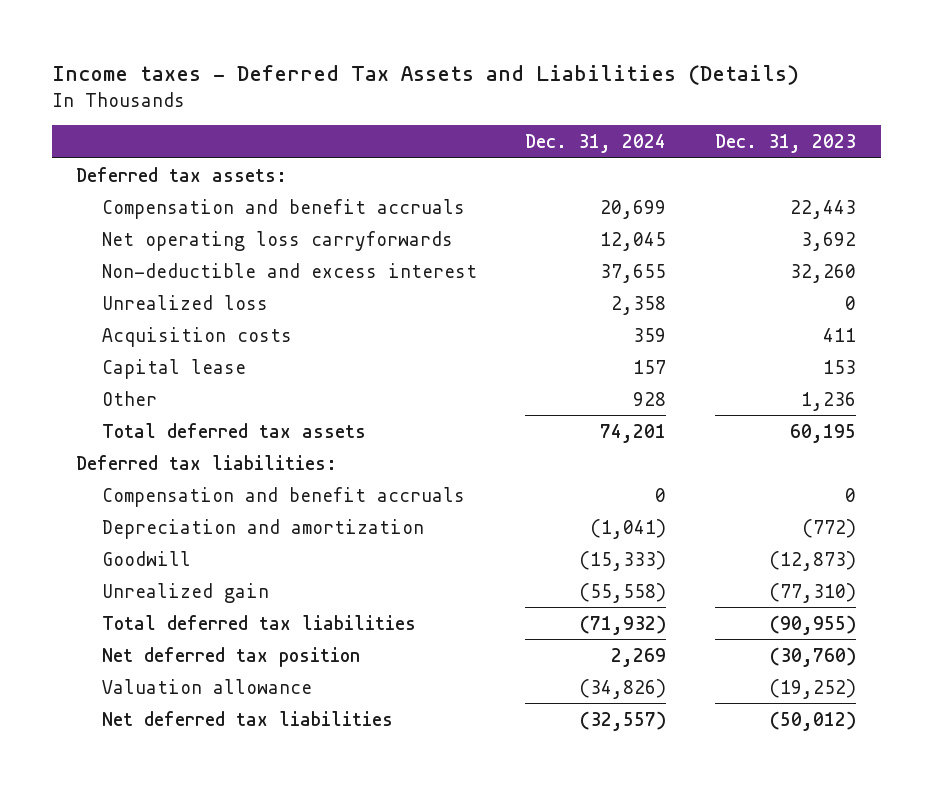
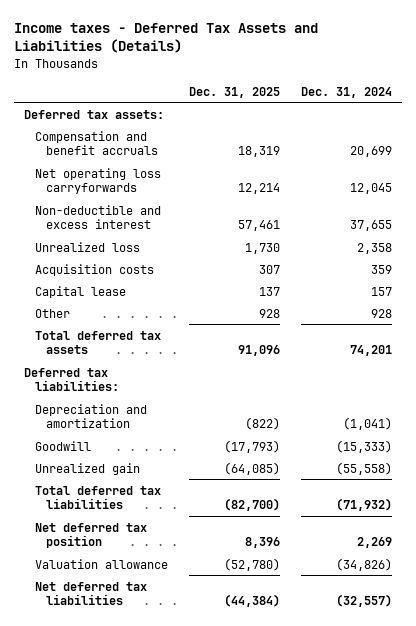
- | Dec. 31, 2024 | Dec. 31, 2023
+ | Dec. 31, 2025 | Dec. 31, 2024
- Compensation and benefit accruals | 0 | 0

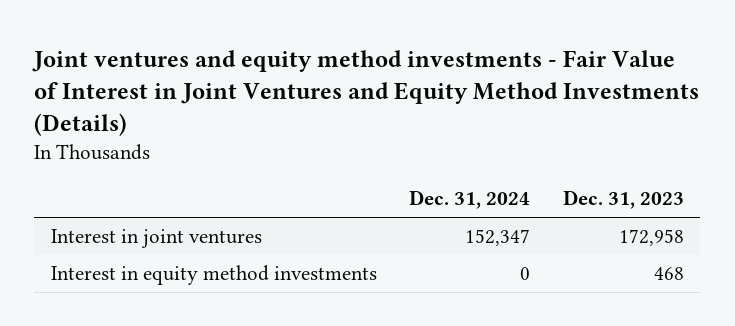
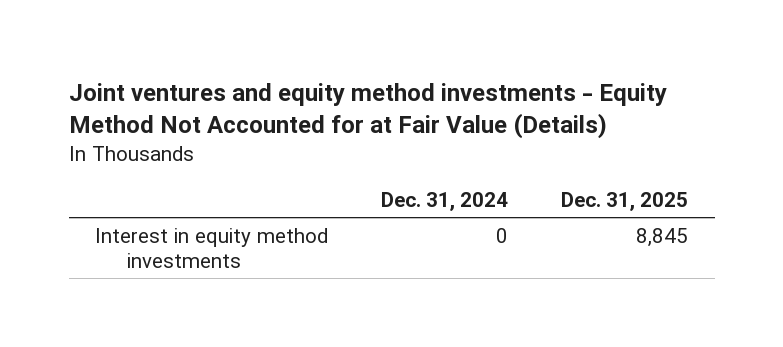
- Joint ventures and equity method investments - Fair Value of Interest in Joint Ventures and Equity Method Investments (Details)
+ Joint ventures and equity method investments - Equity Method Not Accounted for at Fair Value (Details)
- | Dec. 31, 2024 | Dec. 31, 2023
+ | Dec. 31, 2024 | Dec. 31, 2025
- Interest in joint ventures | 152,347 | 172,958

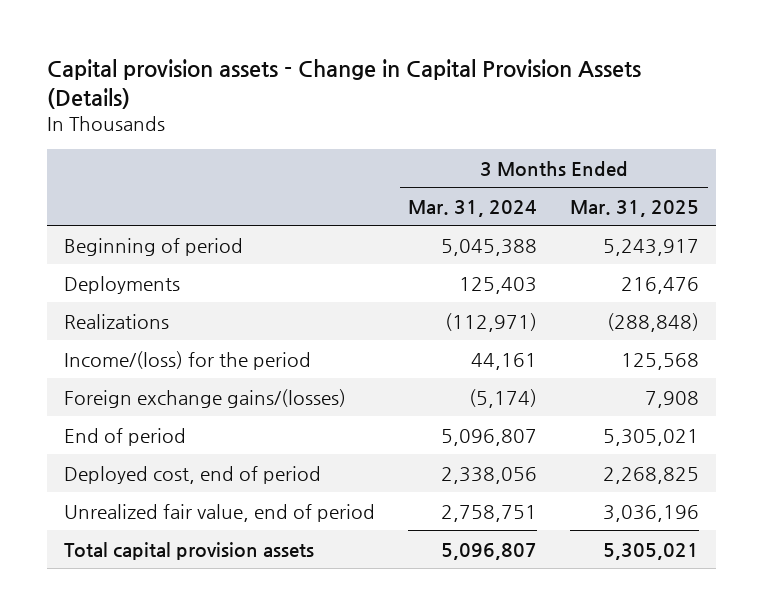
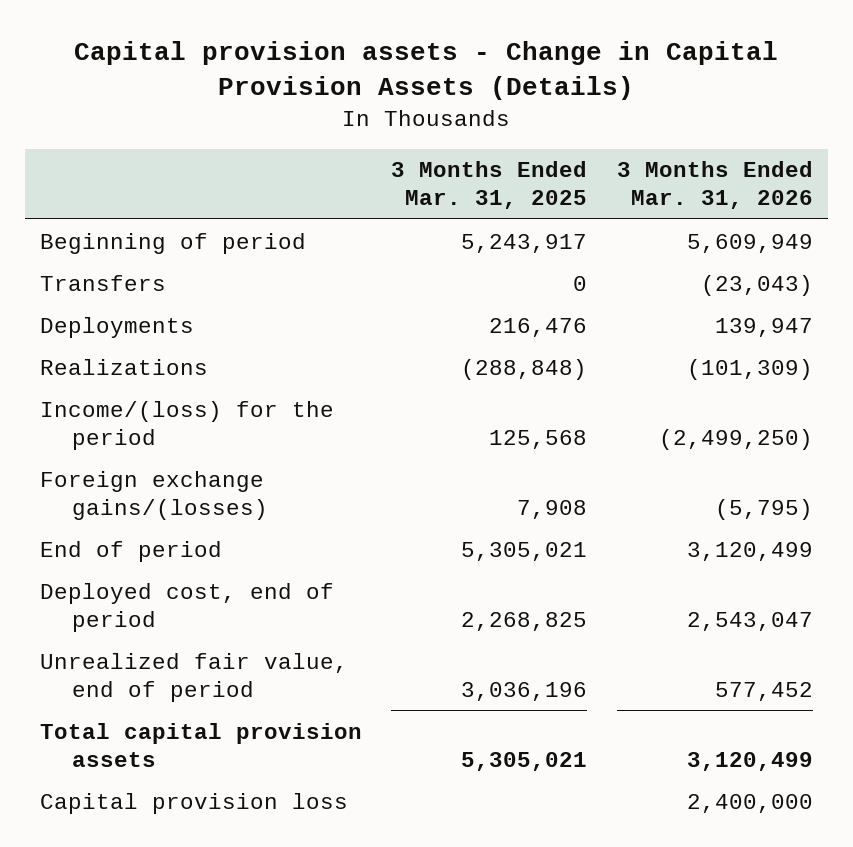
- | 3 Months Ended Mar. 31, 2024 | 3 Months Ended Mar. 31, 2025
+ | 3 Months Ended Mar. 31, 2025 | 3 Months Ended Mar. 31, 2026
+ Transfers | 0 | (23,043)
+ Capital provision loss | | 2,400,000

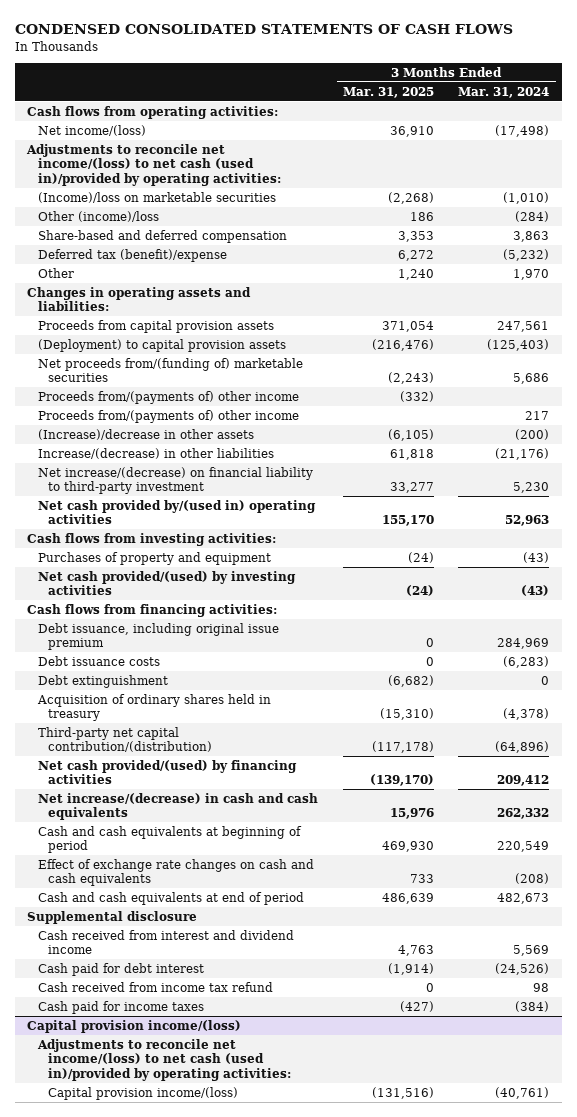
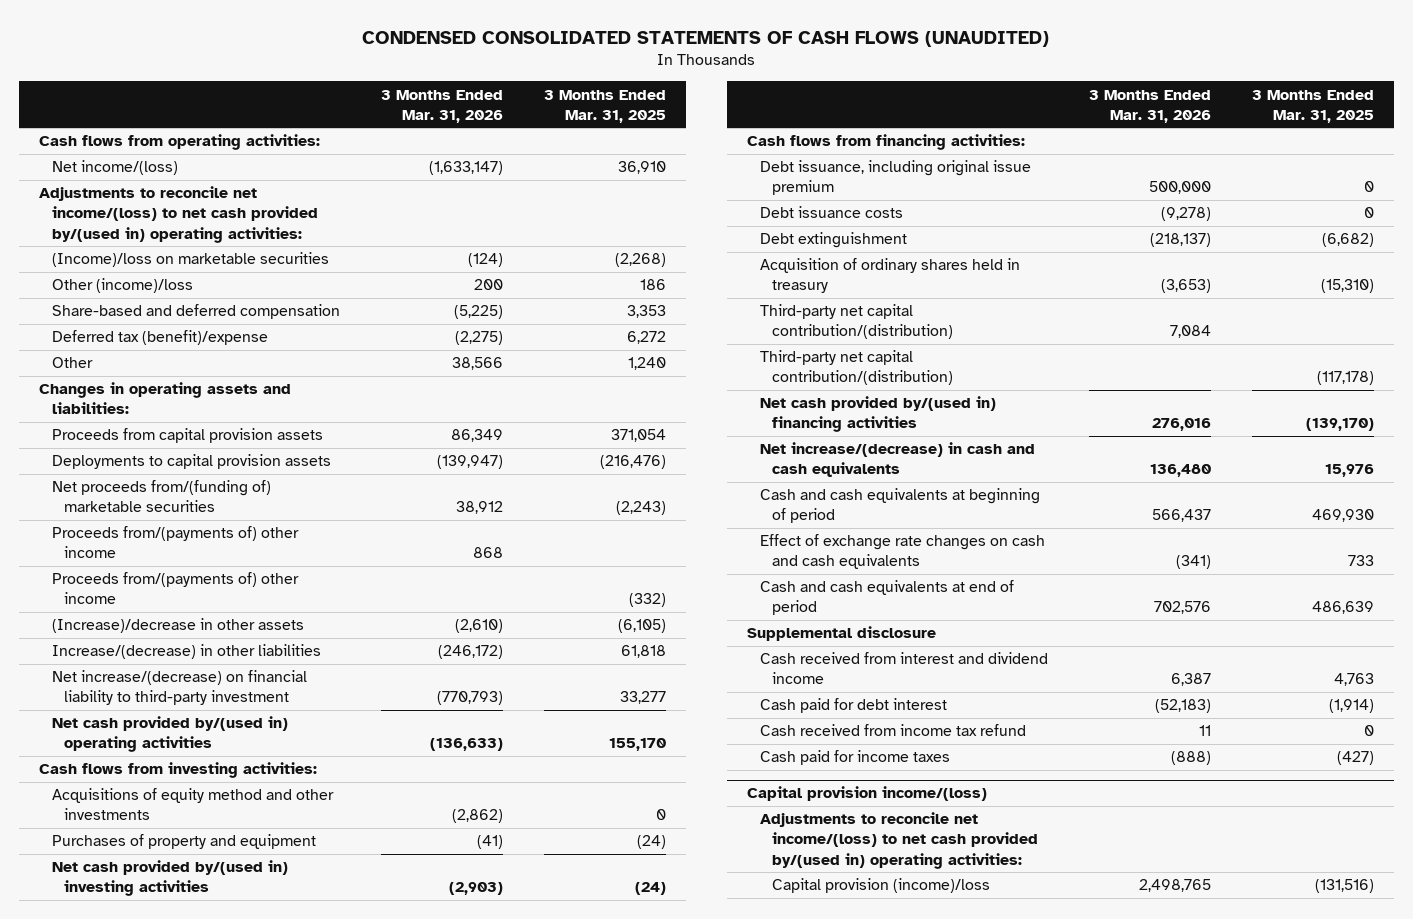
- CONDENSED CONSOLIDATED STATEMENTS OF CASH FLOWS
+ CONDENSED CONSOLIDATED STATEMENTS OF CASH FLOWS (UNAUDITED)
- | 3 Months Ended Mar. 31, 2025 | 3 Months Ended Mar. 31, 2024
+ | 3 Months Ended Mar. 31, 2026 | 3 Months Ended Mar. 31, 2025
- Adjustments to reconcile net income/(loss) to net cash (used in)/provided by operating activities:
+ Adjustments to reconcile net income/(loss) to net cash provided by/(used in) operating activities:
- (Deployment) to capital provision assets | (216,476) | (125,403)
+ Deployments to capital provision assets | (139,947) | (216,476)
moved down: Proceeds from/(payments of) other income | | (332)
+ Acquisitions of equity method and other investments | (2,862) | 0
- Net cash provided/(used) by investing activities | (24) | (43)
+ Net cash provided by/(used in) investing activities | (2,903) | (24)
+ Third-party net capital contribution/(distribution) | 7,084 |
- Net cash provided/(used) by financing activities | (139,170) | 209,412
+ Net cash provided by/(used in) financing activities | 276,016 | (139,170)
@ Capital provision income/(loss)
- Adjustments to reconcile net income/(loss) to net cash (used in)/provided by operating activities:
- Capital provision income/(loss) | (131,516) | (40,761)
+ Adjustments to reconcile net income/(loss) to net cash provided by/(used in) operating activities:
+ Capital provision (income)/loss | 2,498,765 | (131,516)

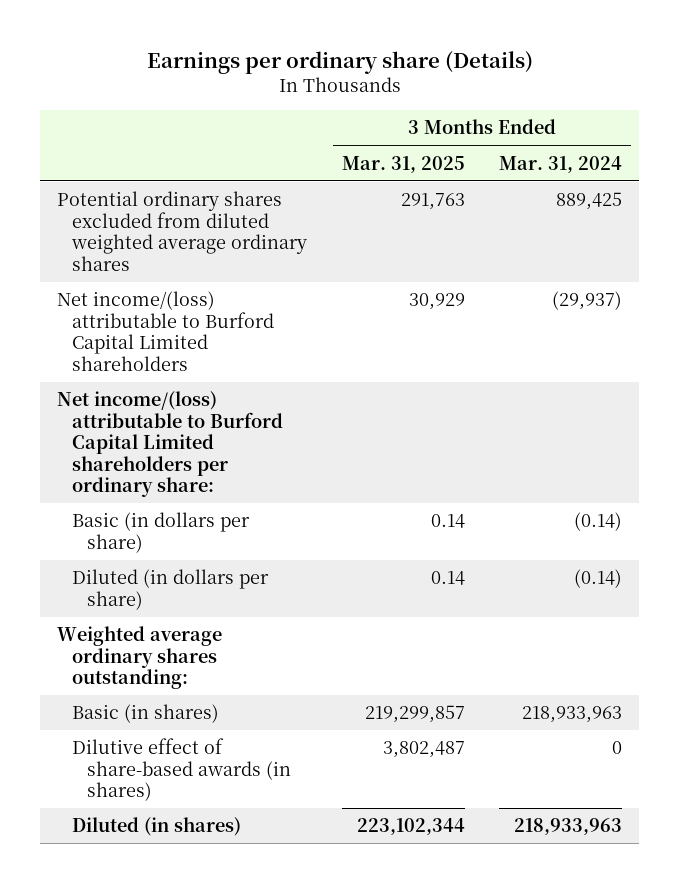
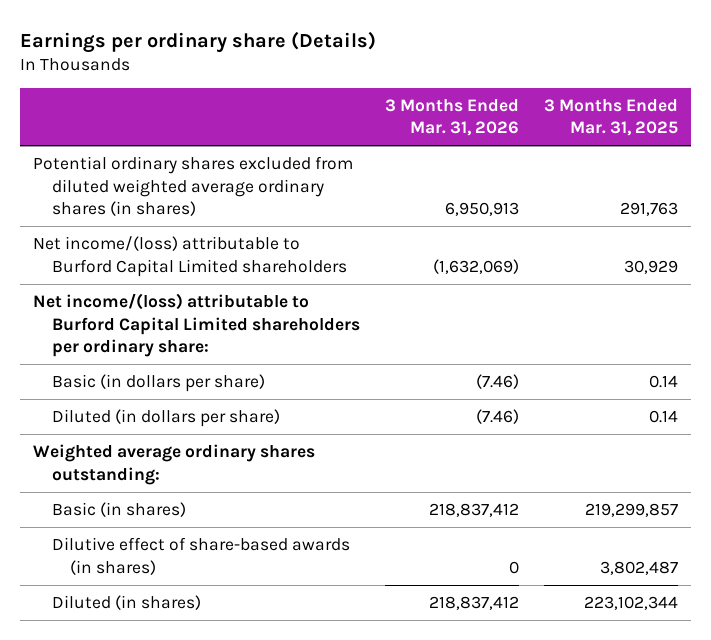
- | 3 Months Ended Mar. 31, 2025 | 3 Months Ended Mar. 31, 2024
+ | 3 Months Ended Mar. 31, 2026 | 3 Months Ended Mar. 31, 2025
- Potential ordinary shares excluded from diluted weighted average ordinary shares | 291,763 | 889,425
+ Potential ordinary shares excluded from diluted weighted average ordinary shares (in shares) | 6,950,913 | 291,763

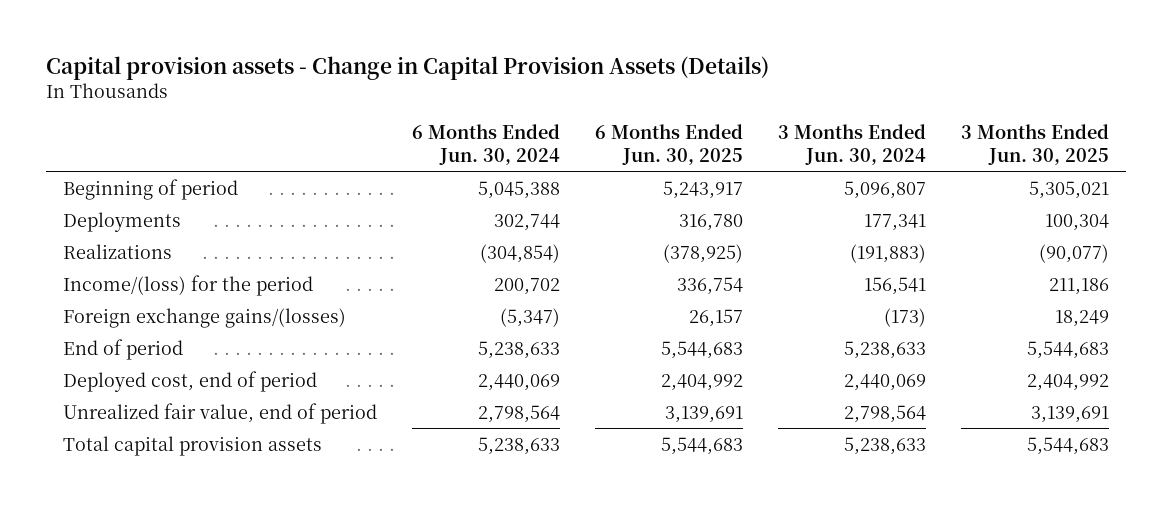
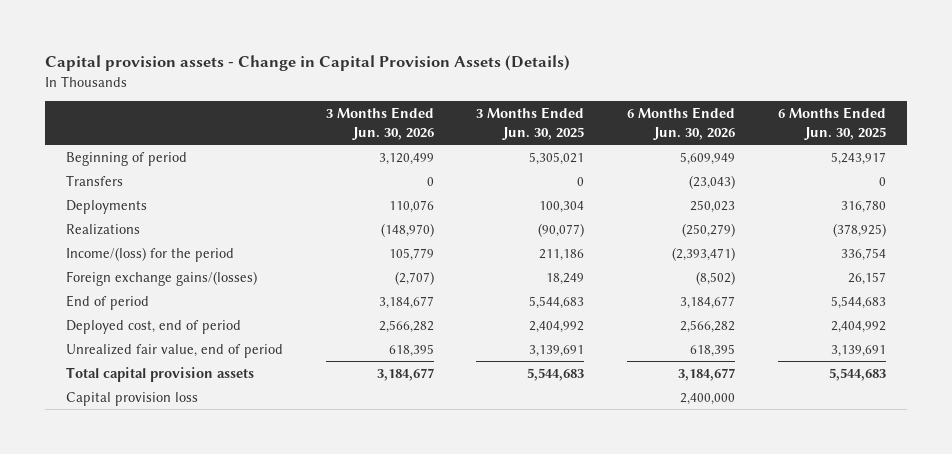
- | 6 Months Ended Jun. 30, 2024 | 6 Months Ended Jun. 30, 2025 | 3 Months Ended Jun. 30, 2024 | 3 Months Ended Jun. 30, 2025
+ | 3 Months Ended Jun. 30, 2026 | 3 Months Ended Jun. 30, 2025 | 6 Months Ended Jun. 30, 2026 | 6 Months Ended Jun. 30, 2025
+ Transfers | 0 | 0 | (23,043) | 0
+ Capital provision loss | | | 2,400,000 |

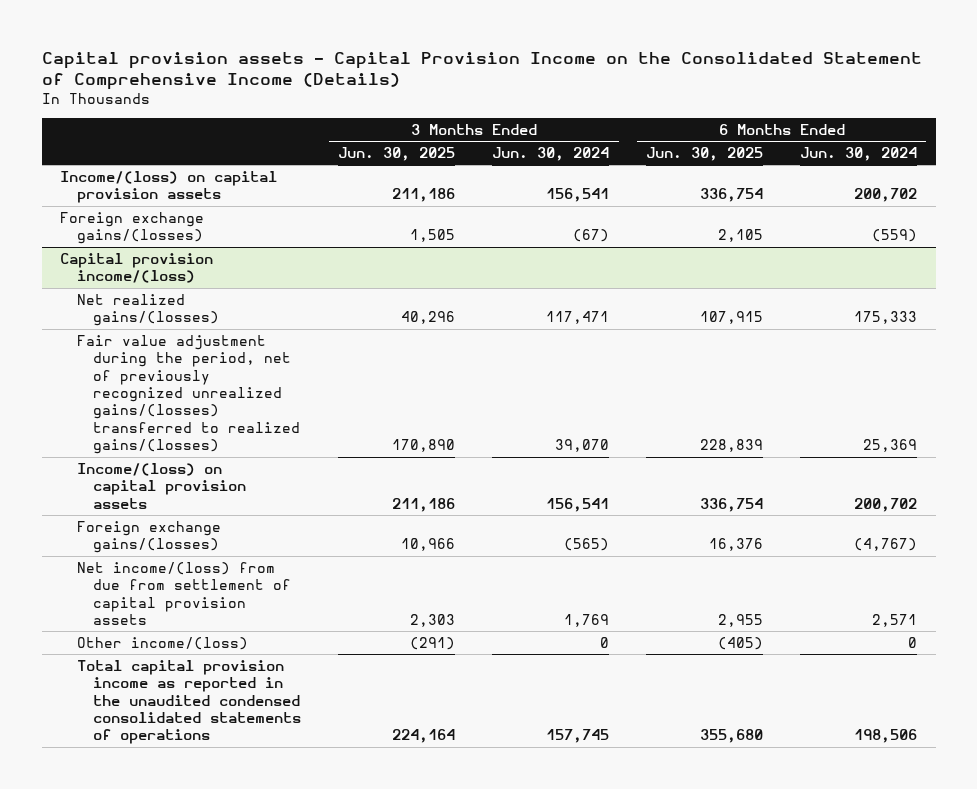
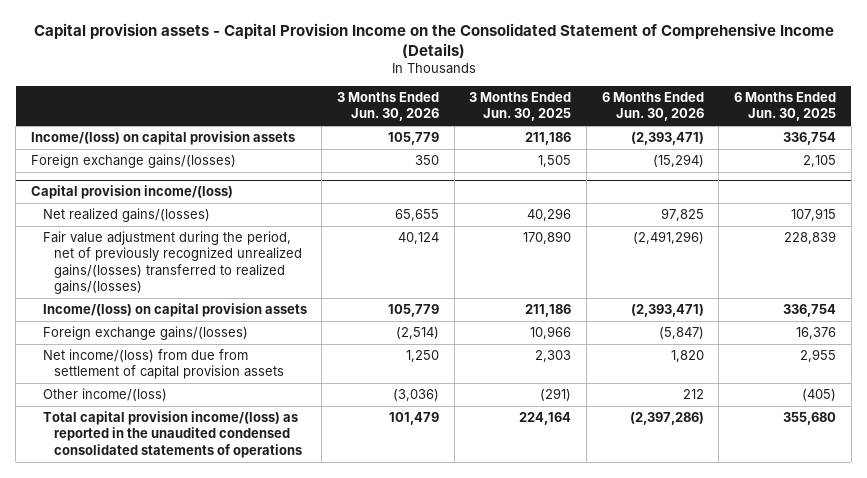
- | 3 Months Ended Jun. 30, 2025 | 3 Months Ended Jun. 30, 2024 | 6 Months Ended Jun. 30, 2025 | 6 Months Ended Jun. 30, 2024
+ | 3 Months Ended Jun. 30, 2026 | 3 Months Ended Jun. 30, 2025 | 6 Months Ended Jun. 30, 2026 | 6 Months Ended Jun. 30, 2025
@ Capital provision income/(loss)
- Total capital provision income as reported in the unaudited condensed consolidated statements of operations | 224,164 | 157,745 | 355,680 | 198,506
+ Total capital provision income/(loss) as reported in the unaudited condensed consolidated statements of operations | 101,479 | 224,164 | (2,397,286) | 355,680

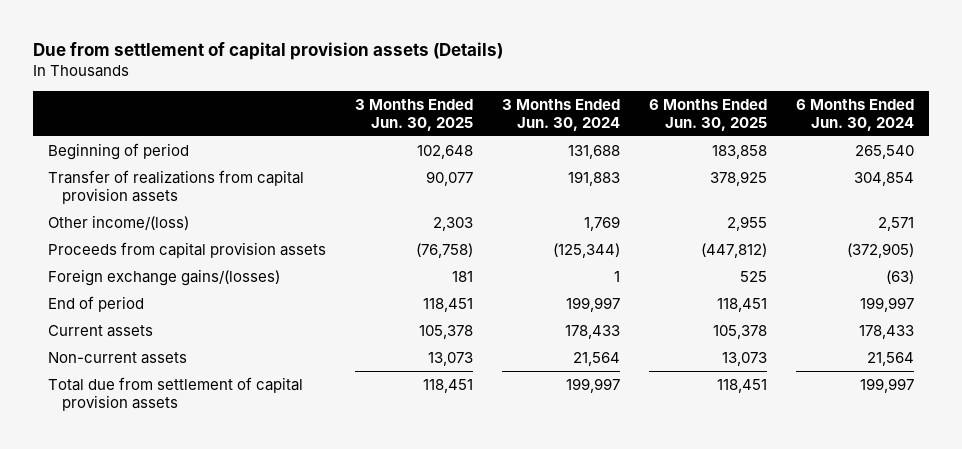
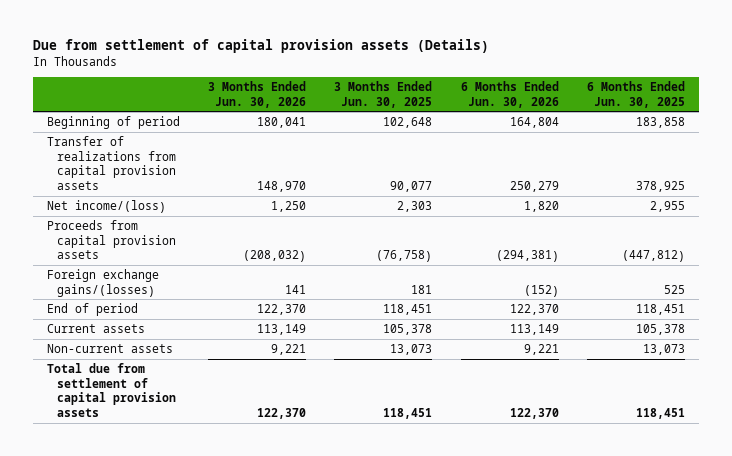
- | 3 Months Ended Jun. 30, 2025 | 3 Months Ended Jun. 30, 2024 | 6 Months Ended Jun. 30, 2025 | 6 Months Ended Jun. 30, 2024
+ | 3 Months Ended Jun. 30, 2026 | 3 Months Ended Jun. 30, 2025 | 6 Months Ended Jun. 30, 2026 | 6 Months Ended Jun. 30, 2025
- Other income/(loss) | 2,303 | 1,769 | 2,955 | 2,571
+ Net income/(loss) | 1,250 | 2,303 | 1,820 | 2,955

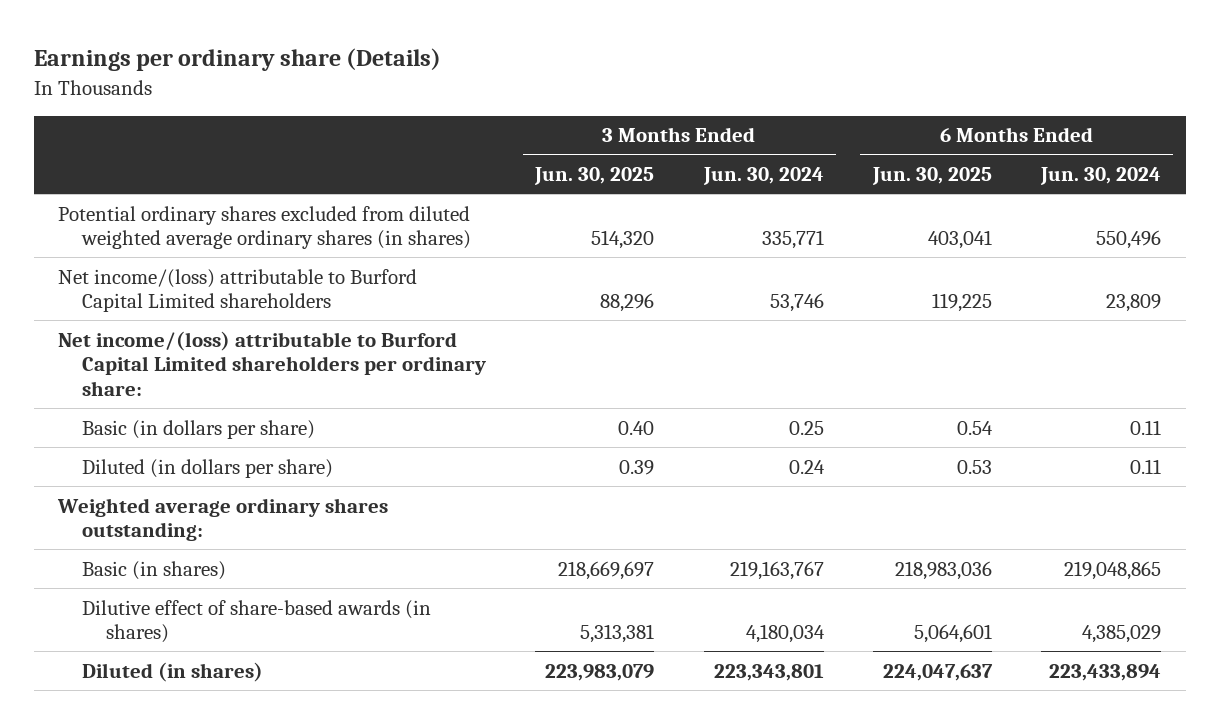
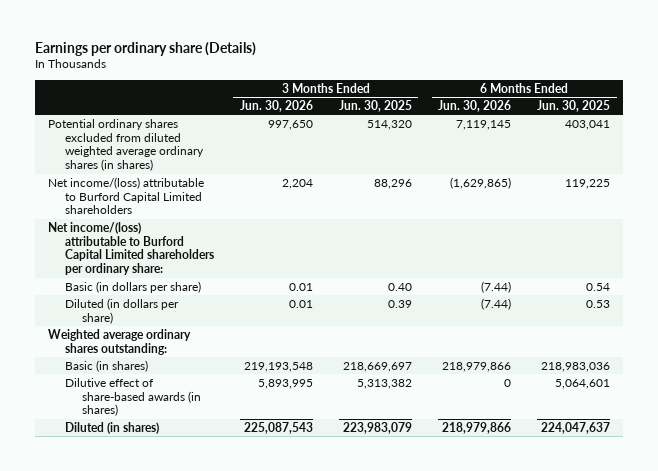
- | 3 Months Ended Jun. 30, 2025 | 3 Months Ended Jun. 30, 2024 | 6 Months Ended Jun. 30, 2025 | 6 Months Ended Jun. 30, 2024
+ | 3 Months Ended Jun. 30, 2026 | 3 Months Ended Jun. 30, 2025 | 6 Months Ended Jun. 30, 2026 | 6 Months Ended Jun. 30, 2025
- Dilutive effect of share-based awards (in shares) | 5,313,381 | 4,180,034 | 5,064,601 | 4,385,029
+ Dilutive effect of share-based awards (in shares) | 5,893,995 | 5,313,382 | 0 | 5,064,601

